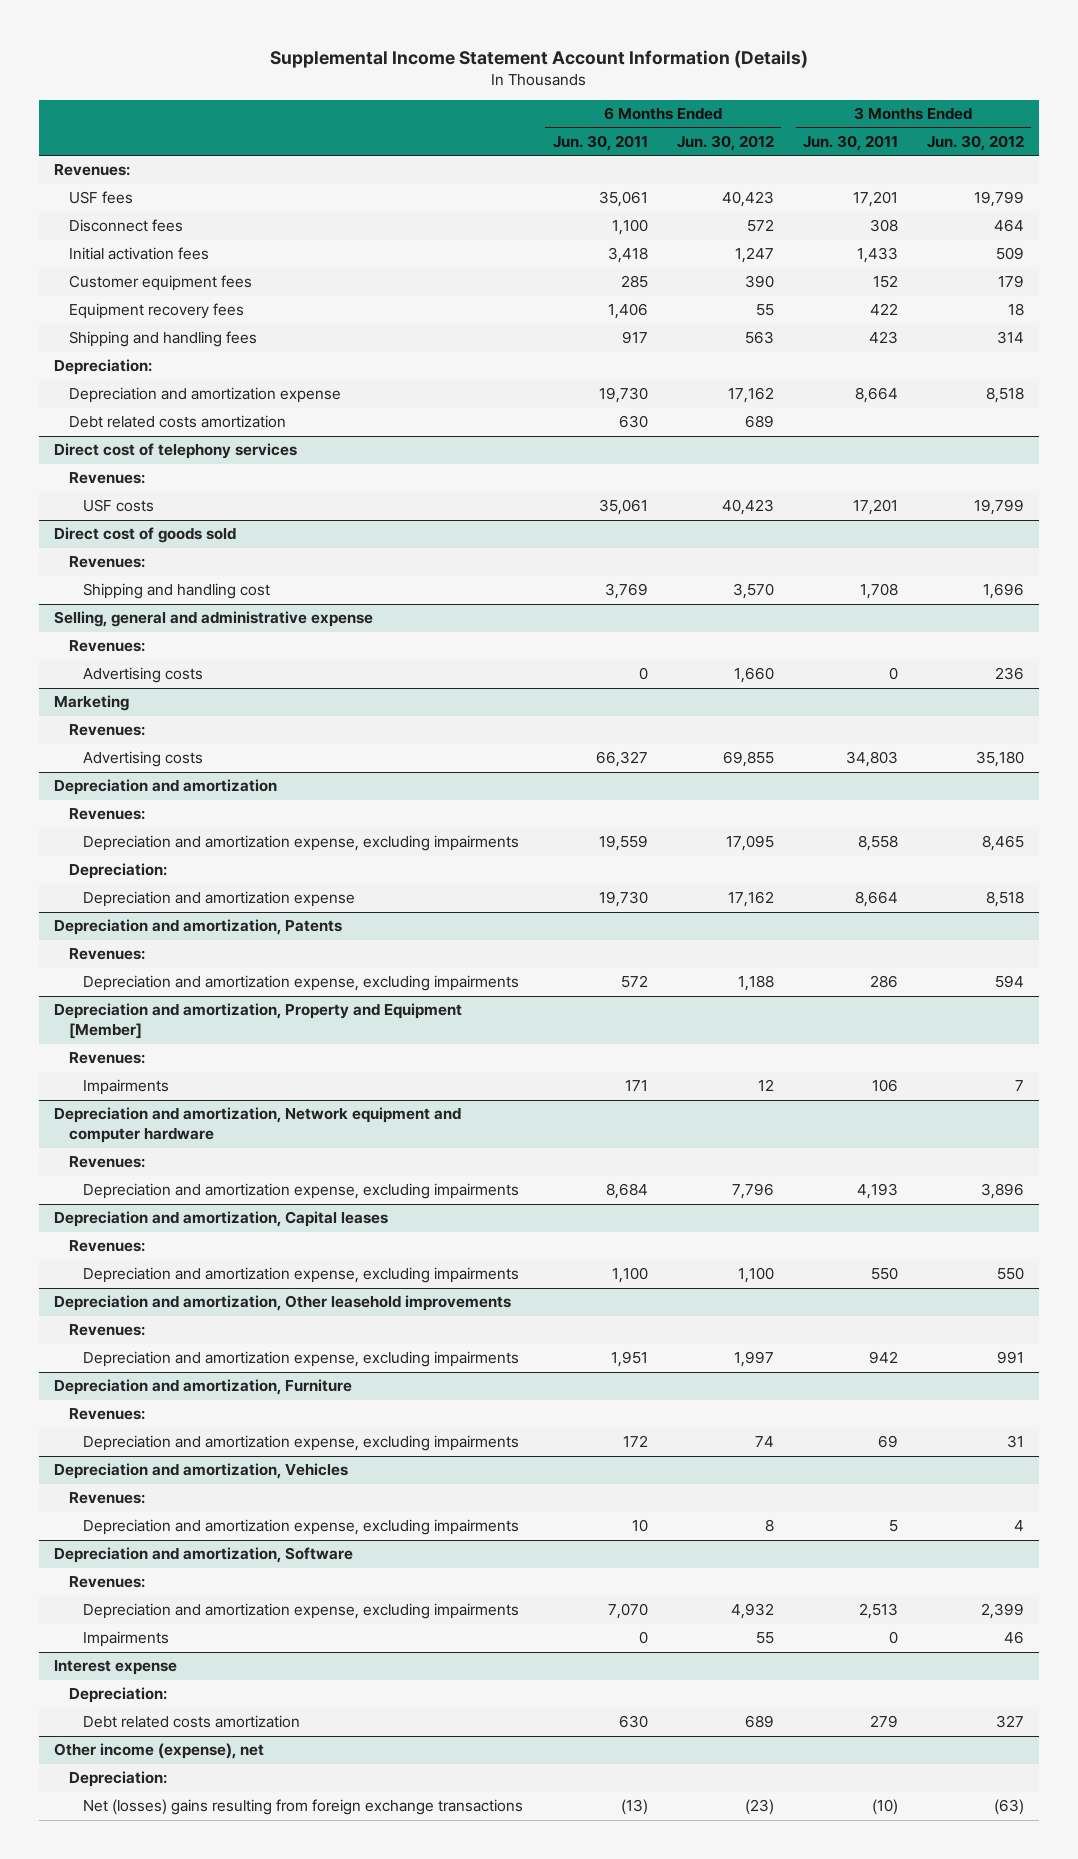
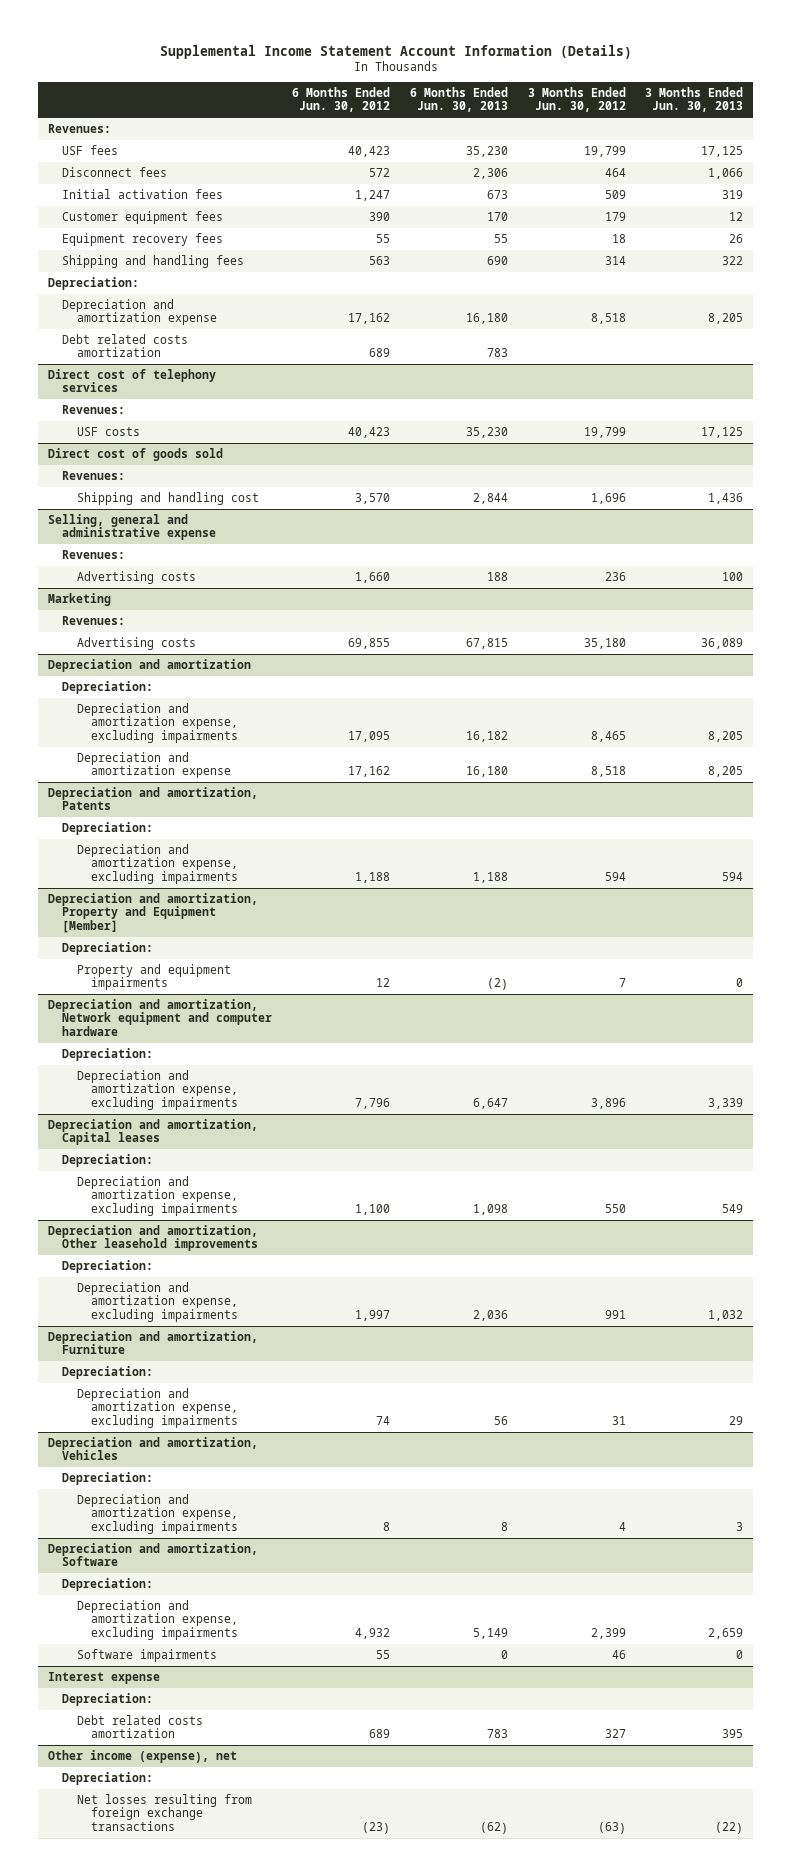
- | 6 Months Ended Jun. 30, 2011 | 6 Months Ended Jun. 30, 2012 | 3 Months Ended Jun. 30, 2011 | 3 Months Ended Jun. 30, 2012
+ | 6 Months Ended Jun. 30, 2012 | 6 Months Ended Jun. 30, 2013 | 3 Months Ended Jun. 30, 2012 | 3 Months Ended Jun. 30, 2013
@ Depreciation and amortization
- Revenues:
moved down: Depreciation and amortization expense, excluding impairments | 17,095 | 16,182 | 8,465 | 8,205
@ Depreciation and amortization, Patents
- Revenues:
+ Depreciation:
@ Depreciation and amortization, Property and Equipment [Member]
- Revenues:
- Impairments | 171 | 12 | 106 | 7
+ Depreciation:
+ Property and equipment impairments | 12 | (2) | 7 | 0
@ Depreciation and amortization, Network equipment and computer hardware
- Revenues:
+ Depreciation:
@ Depreciation and amortization, Capital leases
- Revenues:
+ Depreciation:
@ Depreciation and amortization, Other leasehold improvements
- Revenues:
+ Depreciation:
@ Depreciation and amortization, Furniture
- Revenues:
+ Depreciation:
@ Depreciation and amortization, Vehicles
- Revenues:
+ Depreciation:
@ Depreciation and amortization, Software
- Revenues:
+ Depreciation:
- Impairments | 0 | 55 | 0 | 46
+ Software impairments | 55 | 0 | 46 | 0
@ Other income (expense), net
- Net (losses) gains resulting from foreign exchange transactions | (13) | (23) | (10) | (63)
+ Net losses resulting from foreign exchange transactions | (23) | (62) | (63) | (22)

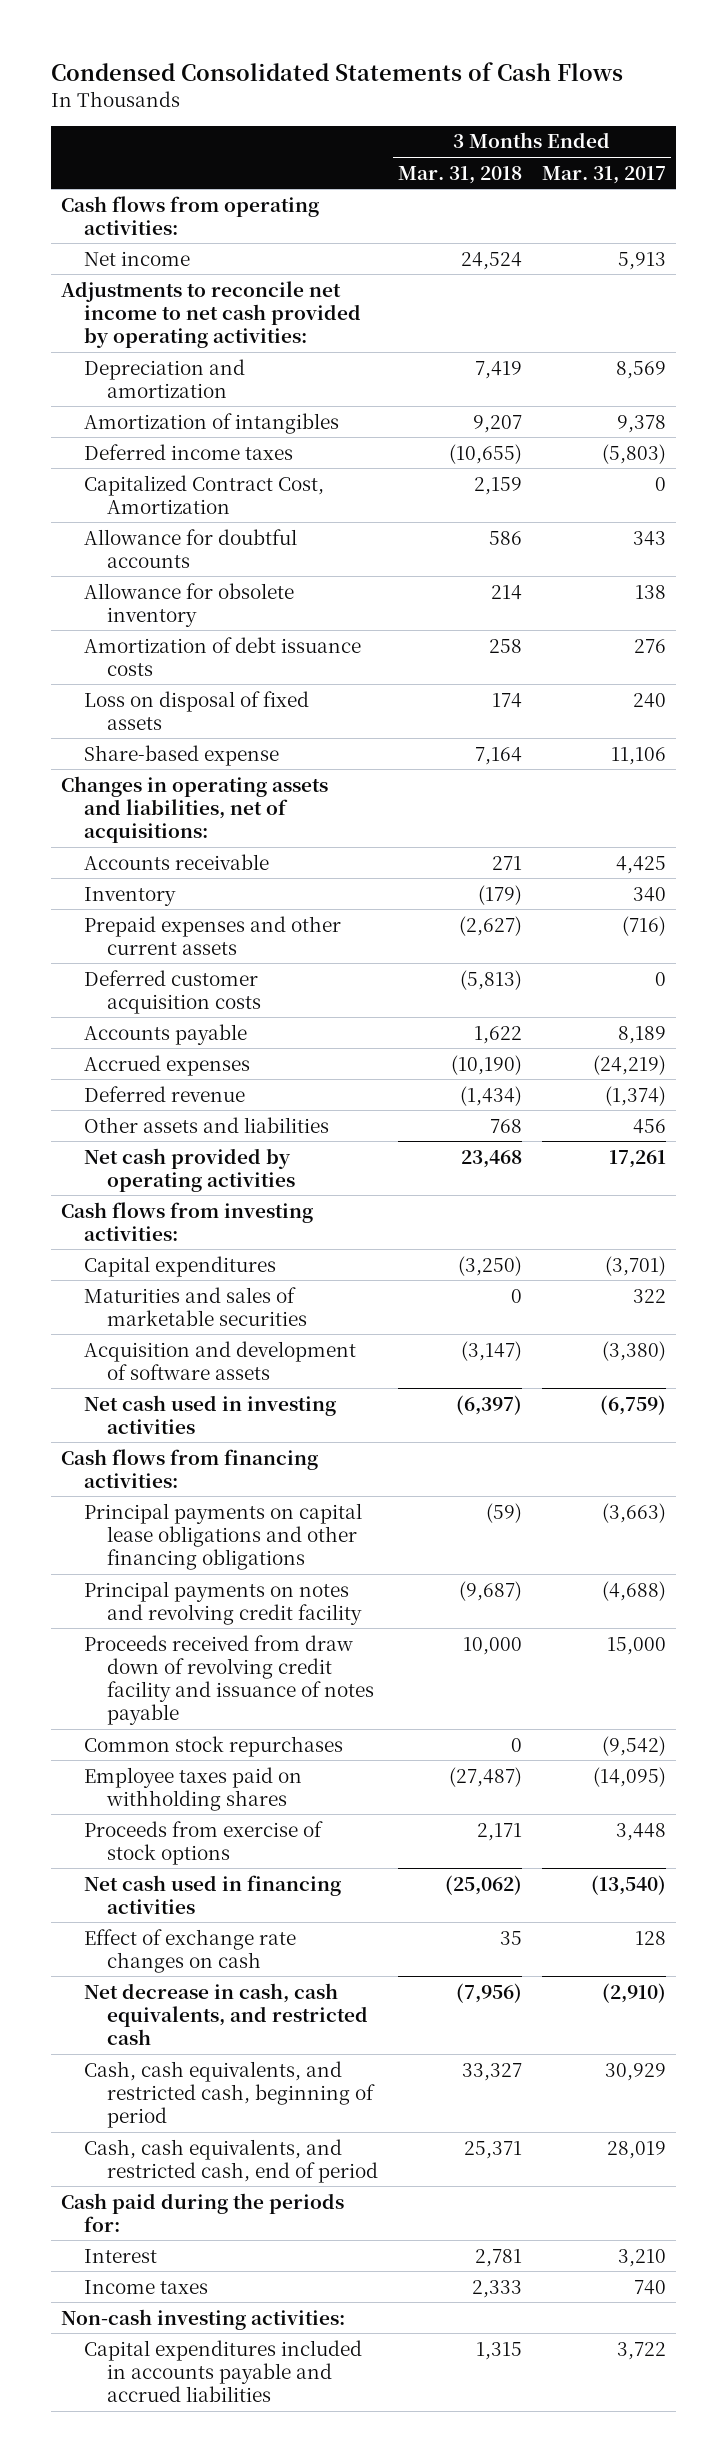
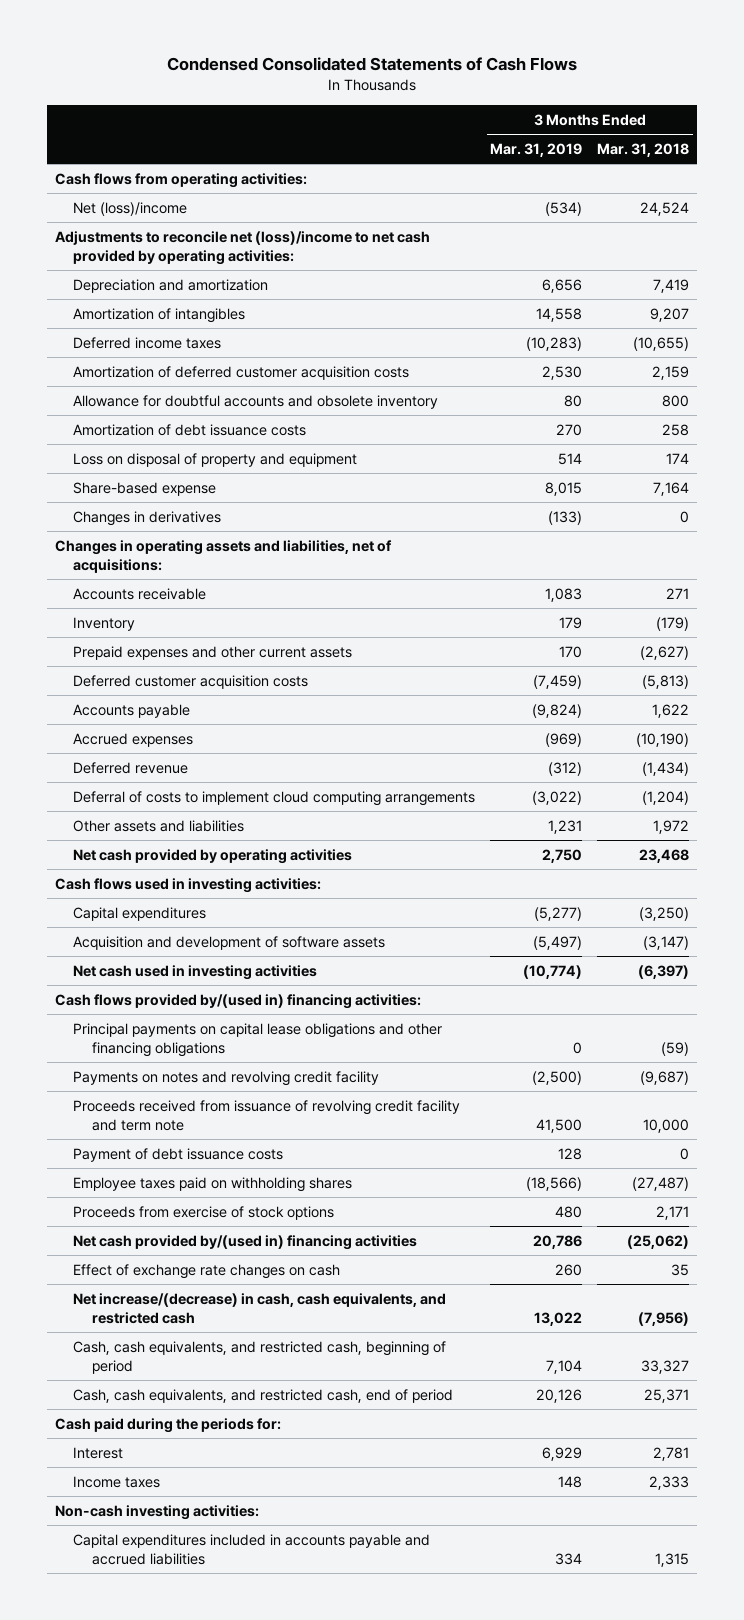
- | 3 Months Ended Mar. 31, 2018 | 3 Months Ended Mar. 31, 2017
+ | 3 Months Ended Mar. 31, 2019 | 3 Months Ended Mar. 31, 2018
- Net income | 24,524 | 5,913
- Adjustments to reconcile net income to net cash provided by operating activities:
+ Net (loss)/income | (534) | 24,524
+ Adjustments to reconcile net (loss)/income to net cash provided by operating activities:
- Capitalized Contract Cost, Amortization | 2,159 | 0
- Allowance for doubtful accounts | 586 | 343
- Allowance for obsolete inventory | 214 | 138
+ Amortization of deferred customer acquisition costs | 2,530 | 2,159
+ Allowance for doubtful accounts and obsolete inventory | 80 | 800
- Loss on disposal of fixed assets | 174 | 240
+ Loss on disposal of property and equipment | 514 | 174
+ Changes in derivatives | (133) | 0
- Other assets and liabilities | 768 | 456
+ Deferral of costs to implement cloud computing arrangements | (3,022) | (1,204)
+ Other assets and liabilities | 1,231 | 1,972
- Cash flows from investing activities:
+ Cash flows used in investing activities:
- Maturities and sales of marketable securities | 0 | 322
- Cash flows from financing activities:
+ Cash flows provided by/(used in) financing activities:
- Principal payments on notes and revolving credit facility | (9,687) | (4,688)
- Proceeds received from draw down of revolving credit facility and issuance of notes payable | 10,000 | 15,000
- Common stock repurchases | 0 | (9,542)
+ Payments on notes and revolving credit facility | (2,500) | (9,687)
+ Proceeds received from issuance of revolving credit facility and term note | 41,500 | 10,000
+ Payment of debt issuance costs | 128 | 0
- Net cash used in financing activities | (25,062) | (13,540)
+ Net cash provided by/(used in) financing activities | 20,786 | (25,062)
- Net decrease in cash, cash equivalents, and restricted cash | (7,956) | (2,910)
+ Net increase/(decrease) in cash, cash equivalents, and restricted cash | 13,022 | (7,956)

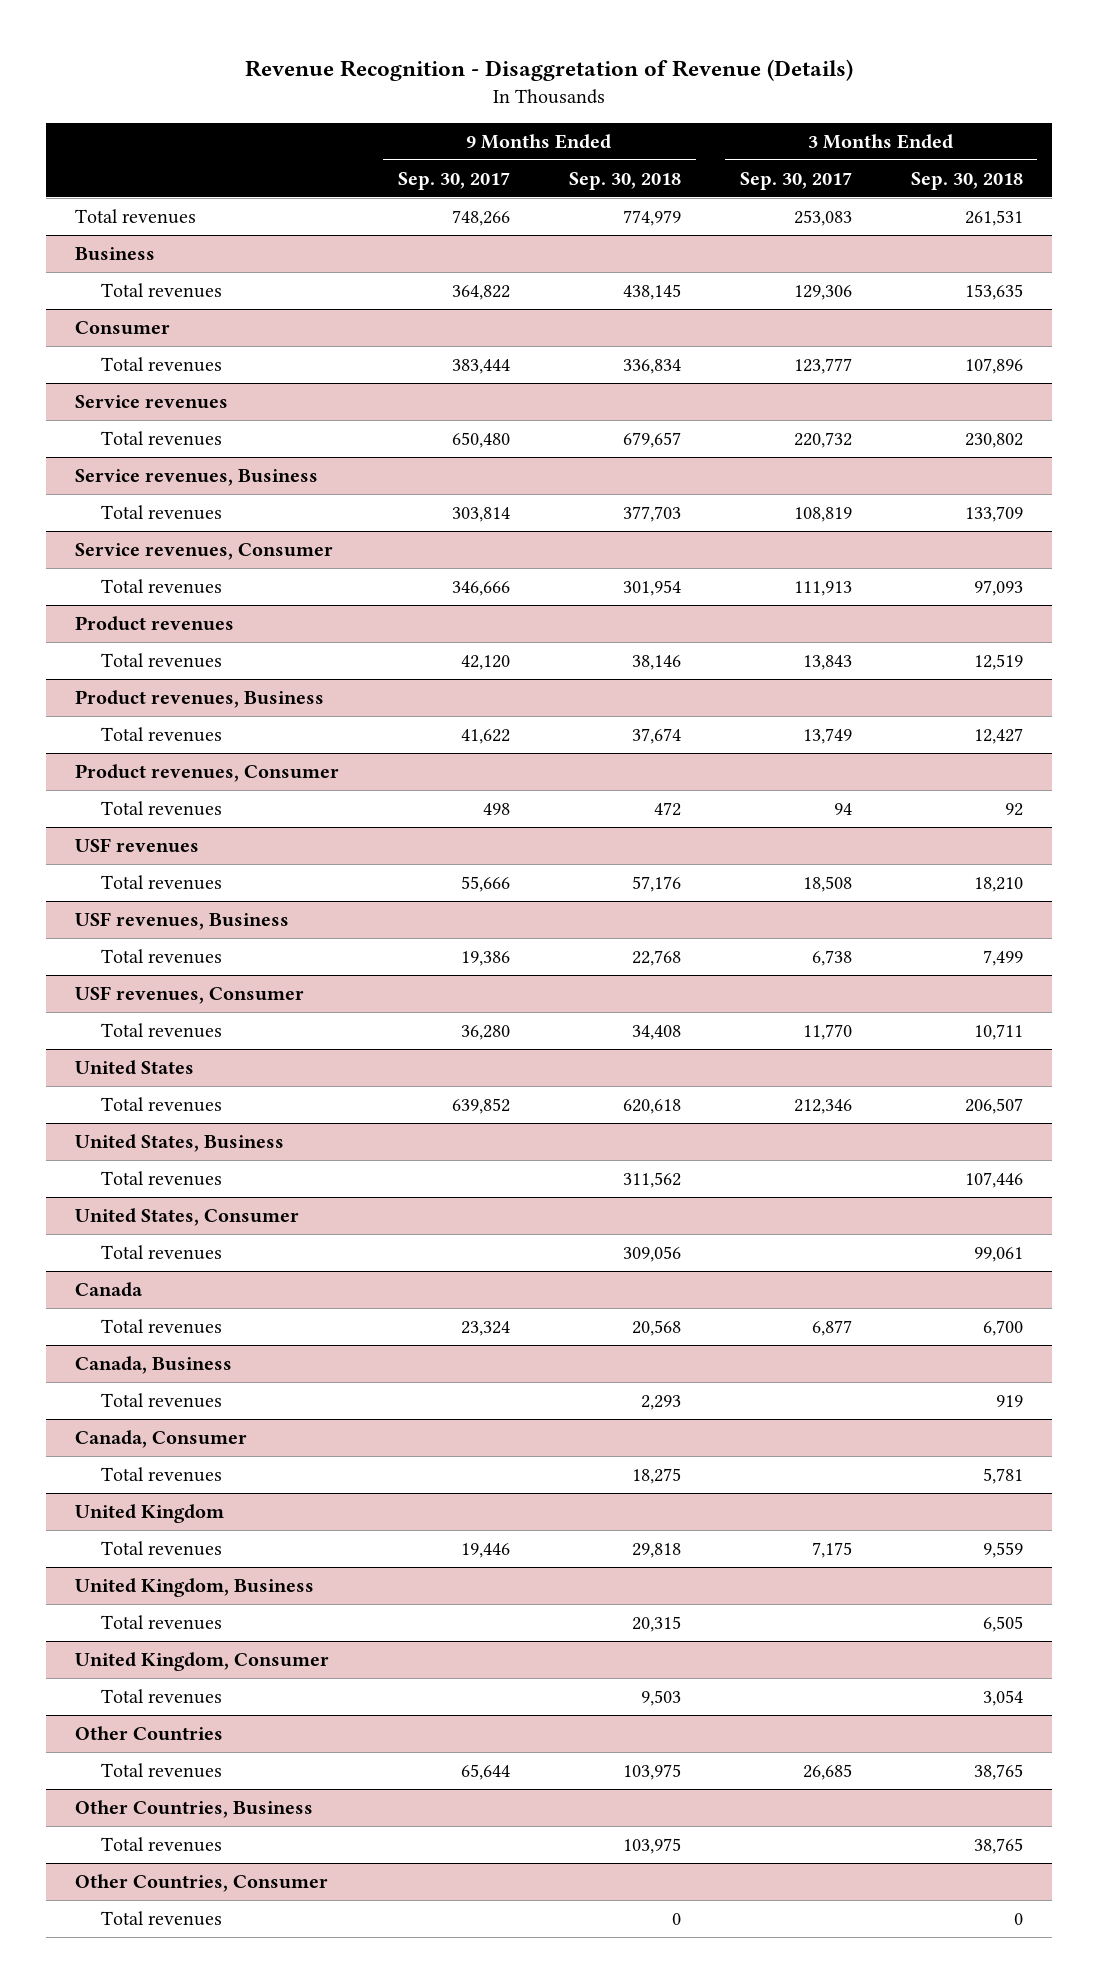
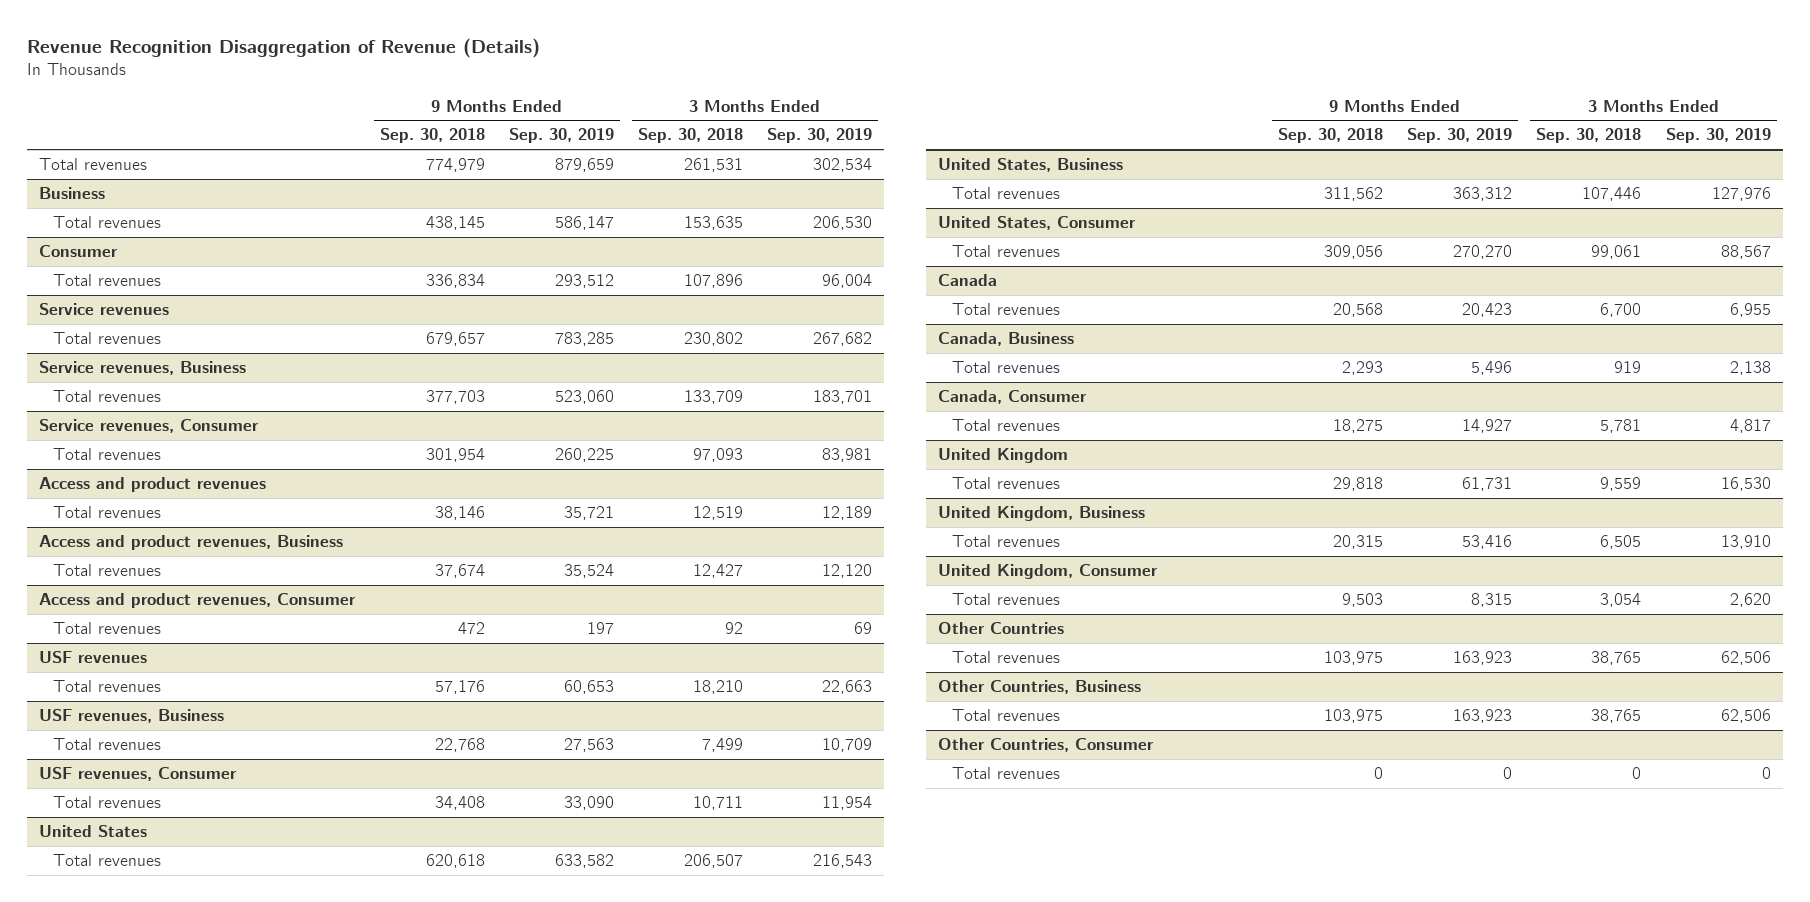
- Revenue Recognition - Disaggretation of Revenue (Details)
+ Revenue Recognition Disaggregation of Revenue (Details)
- | 9 Months Ended Sep. 30, 2017 | 9 Months Ended Sep. 30, 2018 | 3 Months Ended Sep. 30, 2017 | 3 Months Ended Sep. 30, 2018
+ | 9 Months Ended Sep. 30, 2018 | 9 Months Ended Sep. 30, 2019 | 3 Months Ended Sep. 30, 2018 | 3 Months Ended Sep. 30, 2019
- Product revenues
+ Access and product revenues
- Product revenues, Business
+ Access and product revenues, Business
- Product revenues, Consumer
+ Access and product revenues, Consumer

